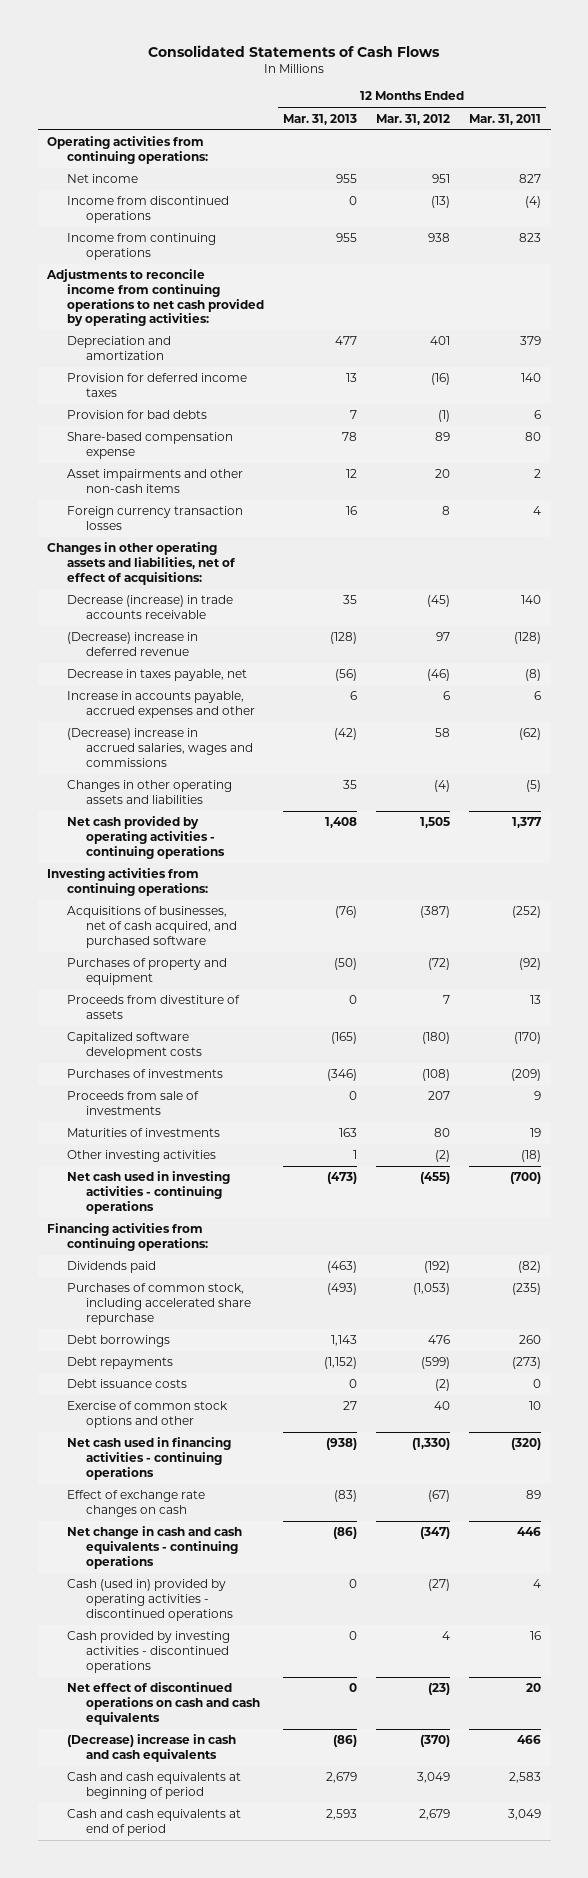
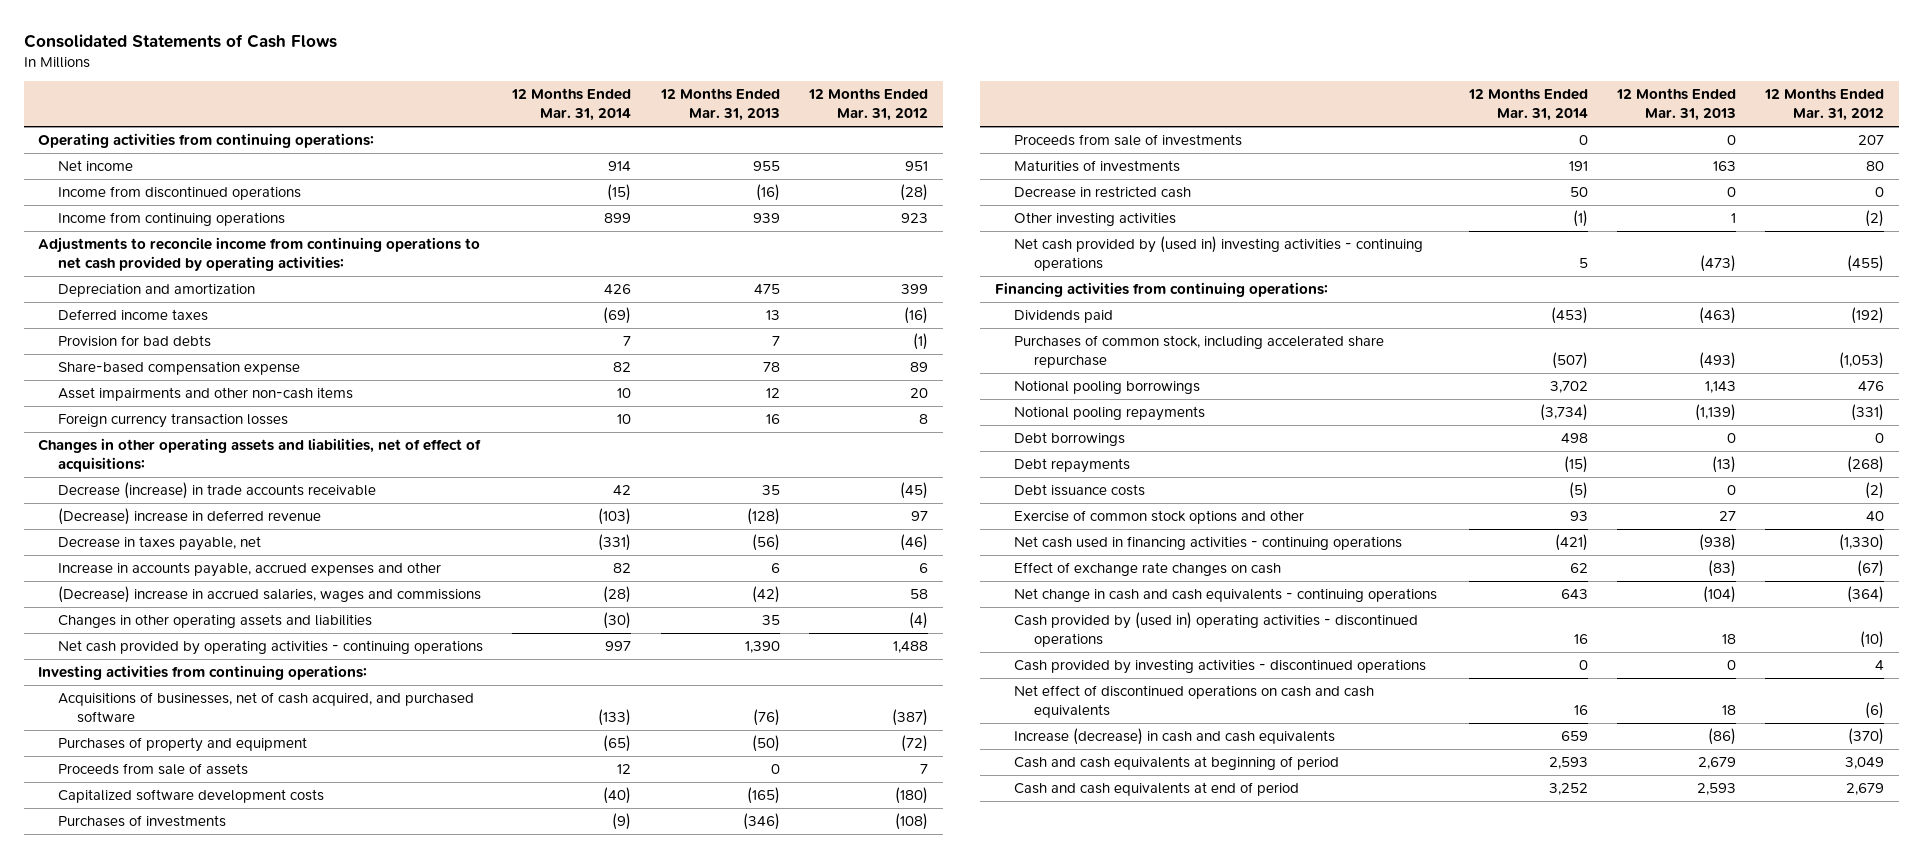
- | 12 Months Ended Mar. 31, 2013 | 12 Months Ended Mar. 31, 2012 | 12 Months Ended Mar. 31, 2011
+ | 12 Months Ended Mar. 31, 2014 | 12 Months Ended Mar. 31, 2013 | 12 Months Ended Mar. 31, 2012
- Income from discontinued operations | 0 | (13) | (4)
- Income from continuing operations | 955 | 938 | 823
+ Income from discontinued operations | (15) | (16) | (28)
+ Income from continuing operations | 899 | 939 | 923
- Depreciation and amortization | 477 | 401 | 379
- Provision for deferred income taxes | 13 | (16) | 140
+ Depreciation and amortization | 426 | 475 | 399
+ Deferred income taxes | (69) | 13 | (16)
- Net cash provided by operating activities - continuing operations | 1,408 | 1,505 | 1,377
+ Net cash provided by operating activities - continuing operations | 997 | 1,390 | 1,488
- Proceeds from divestiture of assets | 0 | 7 | 13
+ Proceeds from sale of assets | 12 | 0 | 7
+ Decrease in restricted cash | 50 | 0 | 0
- Net cash used in investing activities - continuing operations | (473) | (455) | (700)
+ Net cash provided by (used in) investing activities - continuing operations | 5 | (473) | (455)
- Debt borrowings | 1,143 | 476 | 260
- Debt repayments | (1,152) | (599) | (273)
+ Notional pooling borrowings | 3,702 | 1,143 | 476
+ Notional pooling repayments | (3,734) | (1,139) | (331)
+ Debt borrowings | 498 | 0 | 0
+ Debt repayments | (15) | (13) | (268)
- Net change in cash and cash equivalents - continuing operations | (86) | (347) | 446
- Cash (used in) provided by operating activities - discontinued operations | 0 | (27) | 4
+ Net change in cash and cash equivalents - continuing operations | 643 | (104) | (364)
+ Cash provided by (used in) operating activities - discontinued operations | 16 | 18 | (10)
- Net effect of discontinued operations on cash and cash equivalents | 0 | (23) | 20
- (Decrease) increase in cash and cash equivalents | (86) | (370) | 466
+ Net effect of discontinued operations on cash and cash equivalents | 16 | 18 | (6)
+ Increase (decrease) in cash and cash equivalents | 659 | (86) | (370)

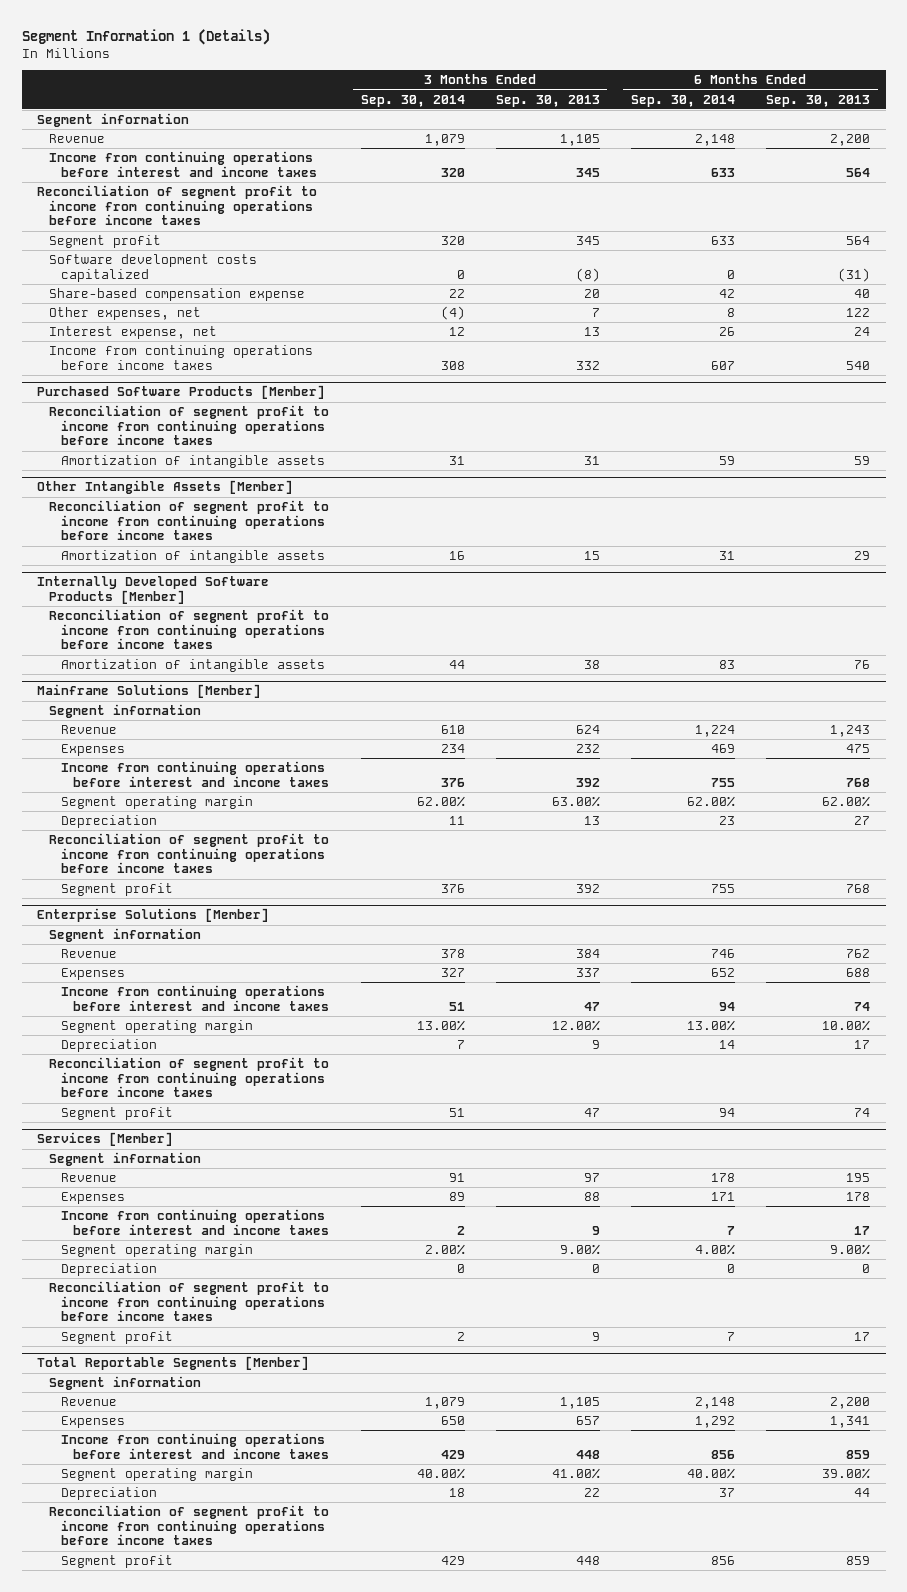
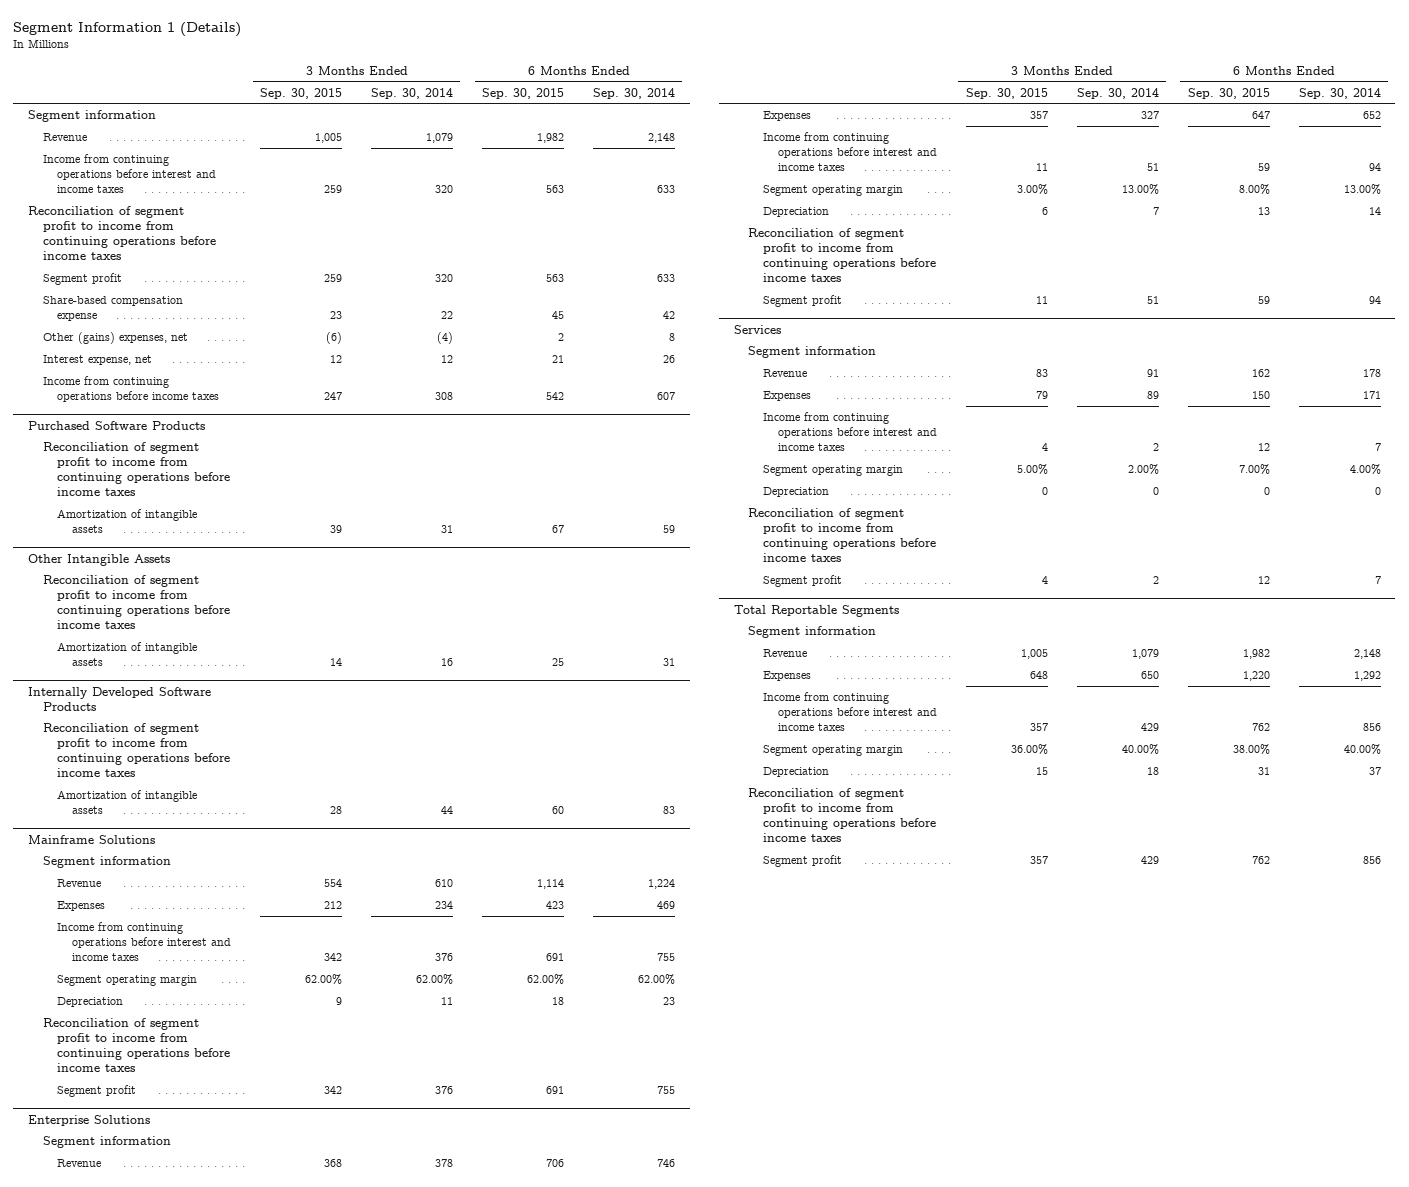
- | 3 Months Ended Sep. 30, 2014 | 3 Months Ended Sep. 30, 2013 | 6 Months Ended Sep. 30, 2014 | 6 Months Ended Sep. 30, 2013
+ | 3 Months Ended Sep. 30, 2015 | 3 Months Ended Sep. 30, 2014 | 6 Months Ended Sep. 30, 2015 | 6 Months Ended Sep. 30, 2014
- Software development costs capitalized | 0 | (8) | 0 | (31)
- Other expenses, net | (4) | 7 | 8 | 122
+ Other (gains) expenses, net | (6) | (4) | 2 | 8
- Purchased Software Products [Member]
+ Purchased Software Products
- Other Intangible Assets [Member]
+ Other Intangible Assets
- Internally Developed Software Products [Member]
+ Internally Developed Software Products
- Mainframe Solutions [Member]
+ Mainframe Solutions
- Enterprise Solutions [Member]
+ Enterprise Solutions
- Services [Member]
+ Services
- Total Reportable Segments [Member]
+ Total Reportable Segments

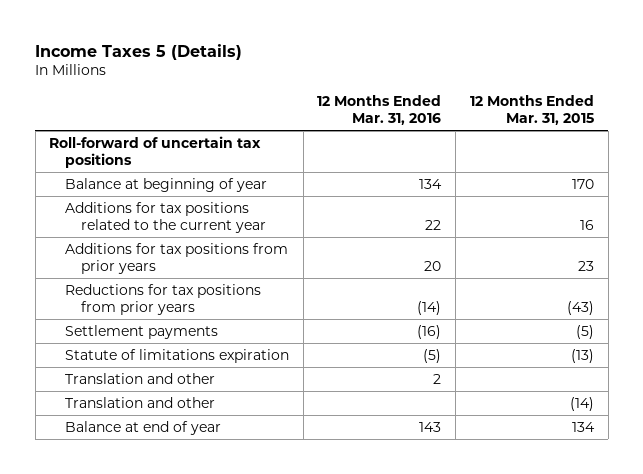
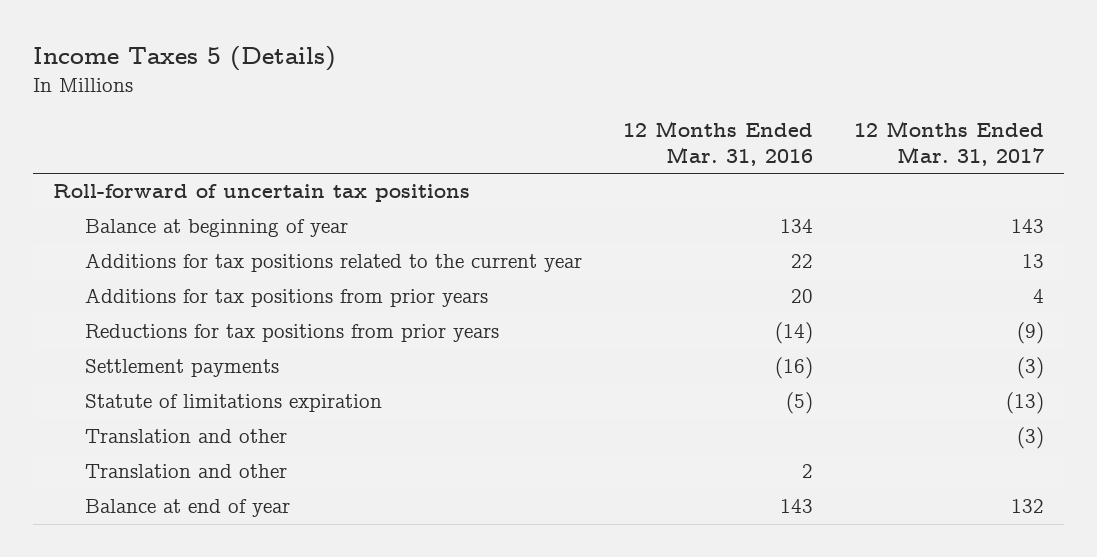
- | 12 Months Ended Mar. 31, 2016 | 12 Months Ended Mar. 31, 2015
+ | 12 Months Ended Mar. 31, 2016 | 12 Months Ended Mar. 31, 2017
moved down: Translation and other | 2 |

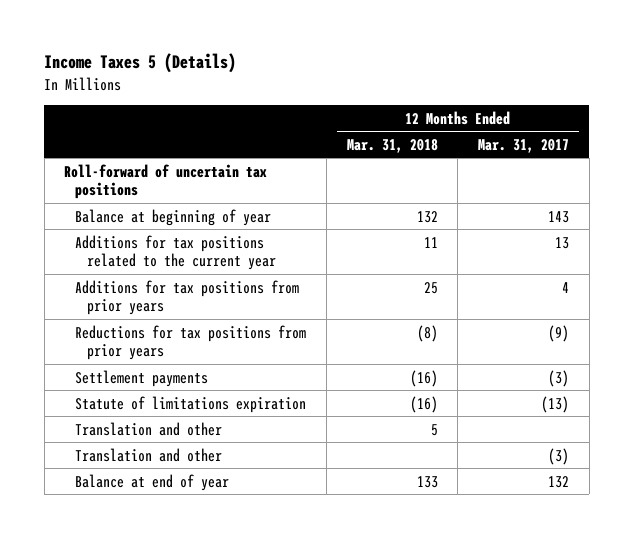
- | 12 Months Ended Mar. 31, 2016 | 12 Months Ended Mar. 31, 2017
+ | 12 Months Ended Mar. 31, 2018 | 12 Months Ended Mar. 31, 2017
moved down: Translation and other | | (3)

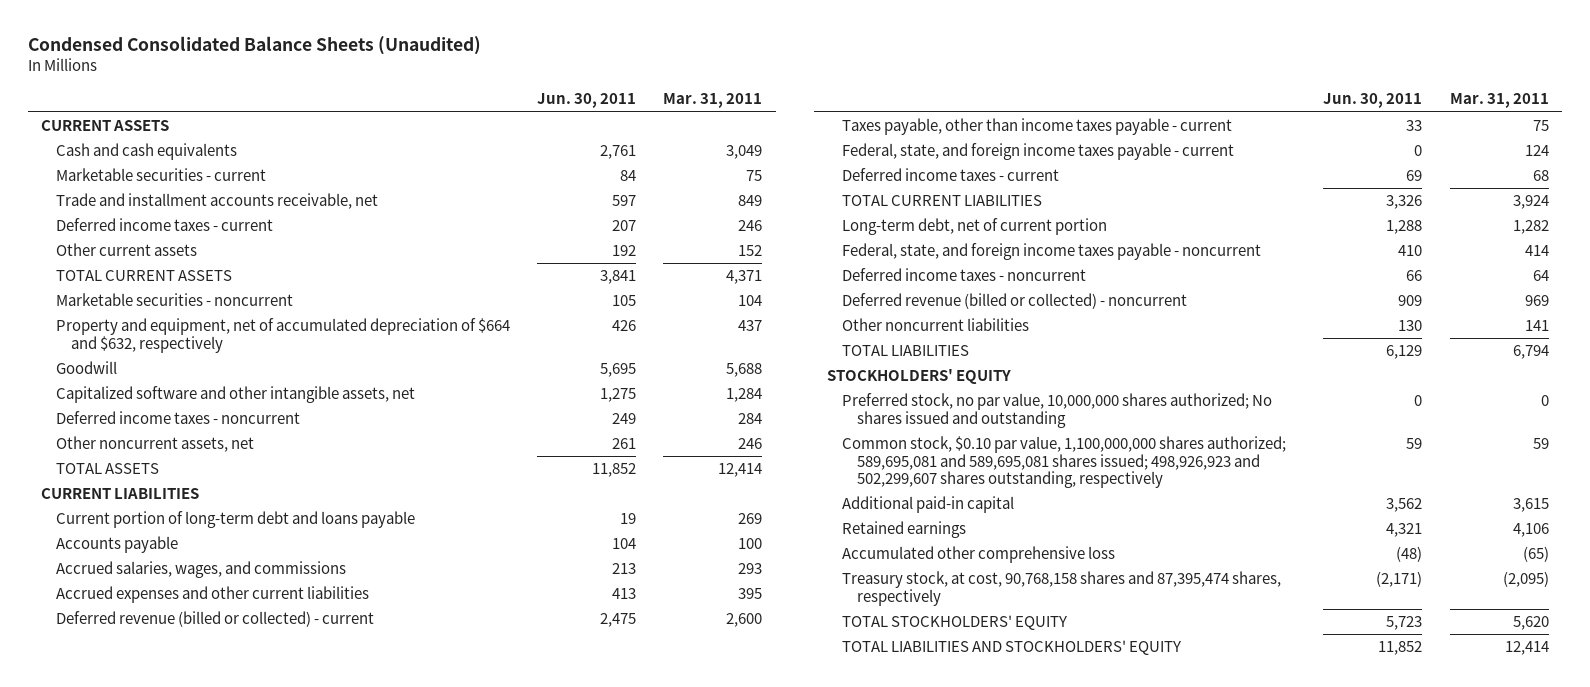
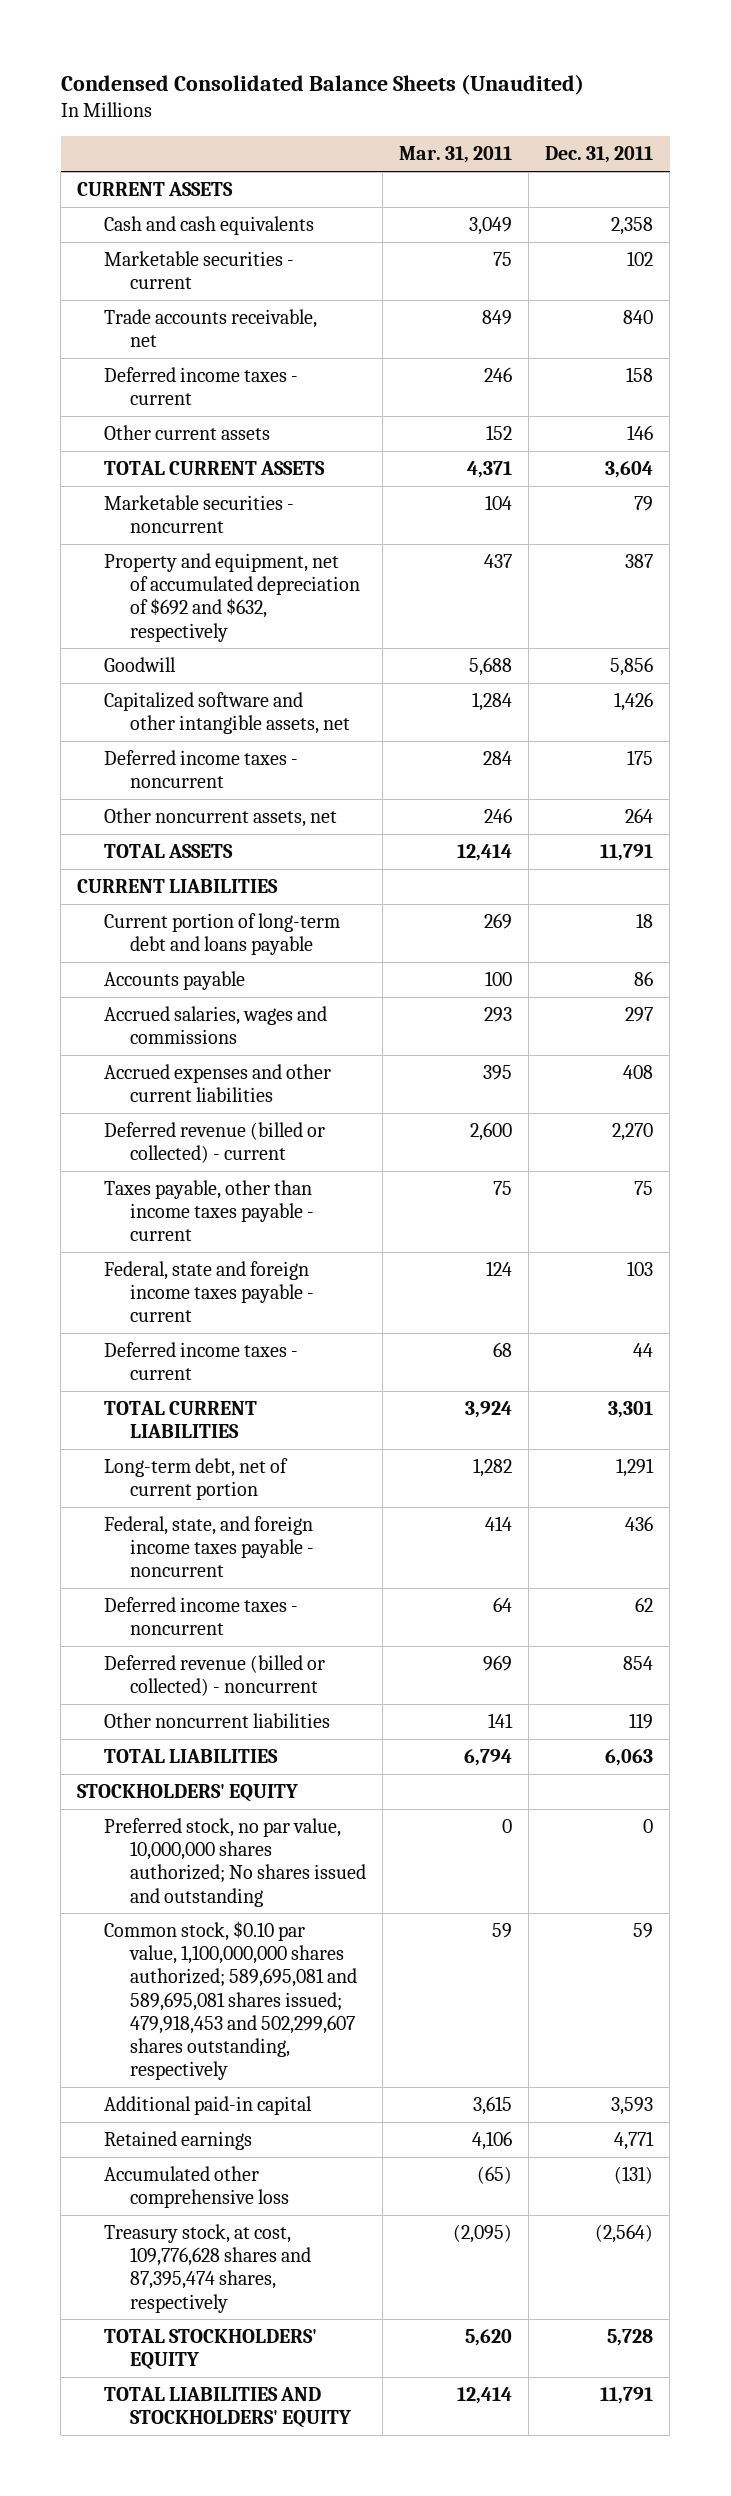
- | Jun. 30, 2011 | Mar. 31, 2011
+ | Mar. 31, 2011 | Dec. 31, 2011
- Trade and installment accounts receivable, net | 597 | 849
+ Trade accounts receivable, net | 849 | 840
- Property and equipment, net of accumulated depreciation of $664 and $632, respectively | 426 | 437
+ Property and equipment, net of accumulated depreciation of $692 and $632, respectively | 437 | 387
- Accrued salaries, wages, and commissions | 213 | 293
+ Accrued salaries, wages and commissions | 293 | 297
- Federal, state, and foreign income taxes payable - current | 0 | 124
+ Federal, state and foreign income taxes payable - current | 124 | 103
- Common stock, $0.10 par value, 1,100,000,000 shares authorized; 589,695,081 and 589,695,081 shares issued; 498,926,923 and 502,299,607 shares outstanding, respectively | 59 | 59
+ Common stock, $0.10 par value, 1,100,000,000 shares authorized; 589,695,081 and 589,695,081 shares issued; 479,918,453 and 502,299,607 shares outstanding, respectively | 59 | 59
- Treasury stock, at cost, 90,768,158 shares and 87,395,474 shares, respectively | (2,171) | (2,095)
+ Treasury stock, at cost, 109,776,628 shares and 87,395,474 shares, respectively | (2,095) | (2,564)

